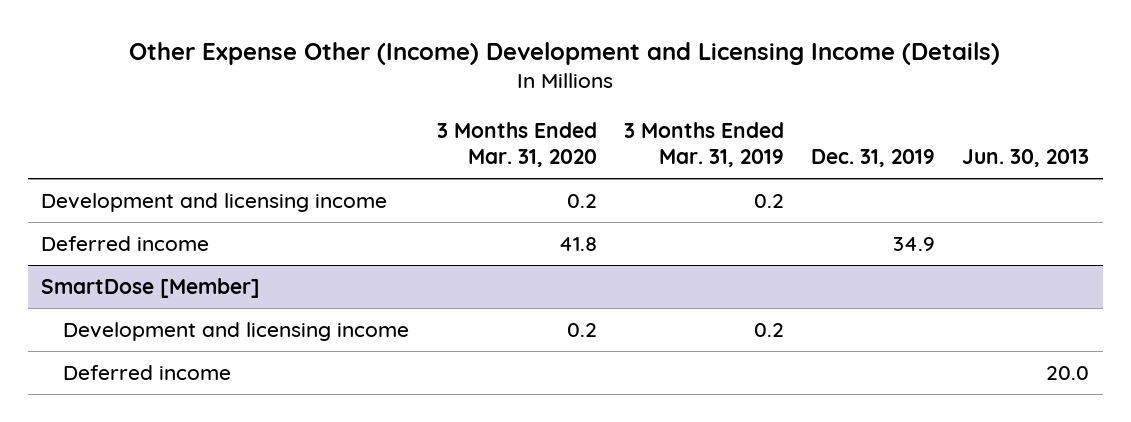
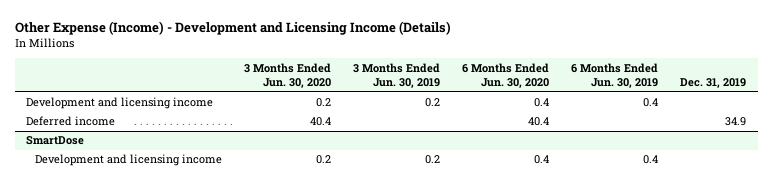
- Other Expense Other (Income) Development and Licensing Income (Details)
+ Other Expense (Income) - Development and Licensing Income (Details)
- | 3 Months Ended Mar. 31, 2020 | 3 Months Ended Mar. 31, 2019 | Dec. 31, 2019 | Jun. 30, 2013
+ | 3 Months Ended Jun. 30, 2020 | 3 Months Ended Jun. 30, 2019 | 6 Months Ended Jun. 30, 2020 | 6 Months Ended Jun. 30, 2019 | Dec. 31, 2019
- SmartDose [Member]
+ SmartDose
- Deferred income | | | | 20.0

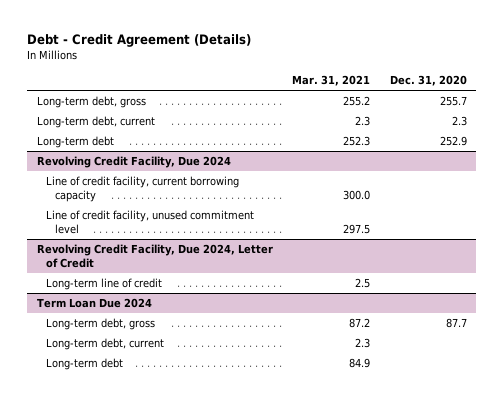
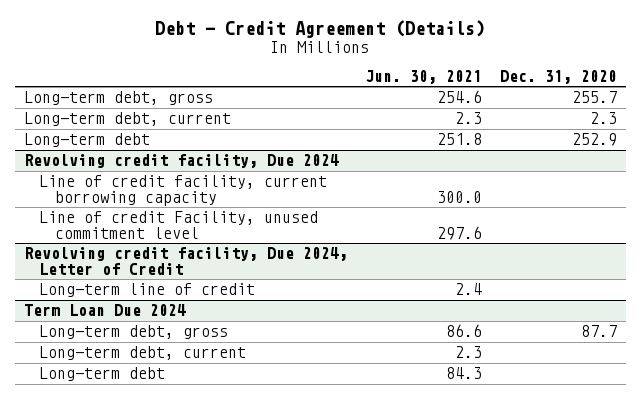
- | Mar. 31, 2021 | Dec. 31, 2020
+ | Jun. 30, 2021 | Dec. 31, 2020
- Revolving Credit Facility, Due 2024
+ Revolving credit facility, Due 2024
- Line of credit facility, unused commitment level | 297.5 |
- Revolving Credit Facility, Due 2024, Letter of Credit
+ Line of credit Facility, unused commitment level | 297.6 |
+ Revolving credit facility, Due 2024, Letter of Credit

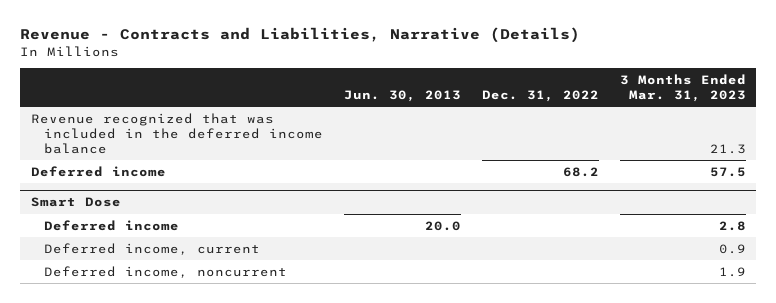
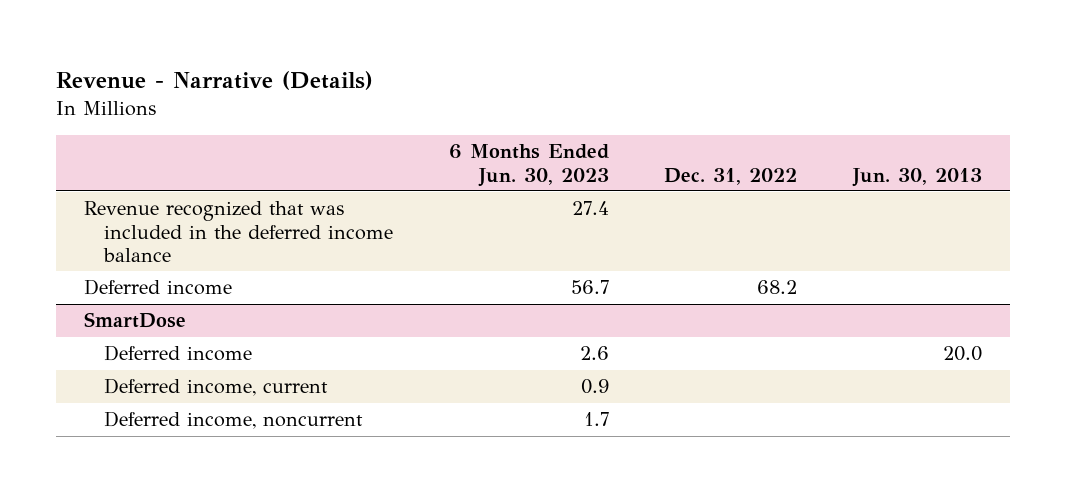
- Revenue - Contracts and Liabilities, Narrative (Details)
+ Revenue - Narrative (Details)
- | Jun. 30, 2013 | Dec. 31, 2022 | 3 Months Ended Mar. 31, 2023
+ | 6 Months Ended Jun. 30, 2023 | Dec. 31, 2022 | Jun. 30, 2013
- Smart Dose
+ SmartDose

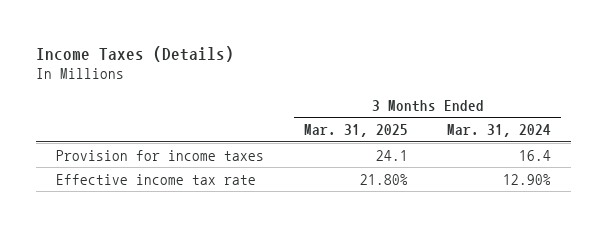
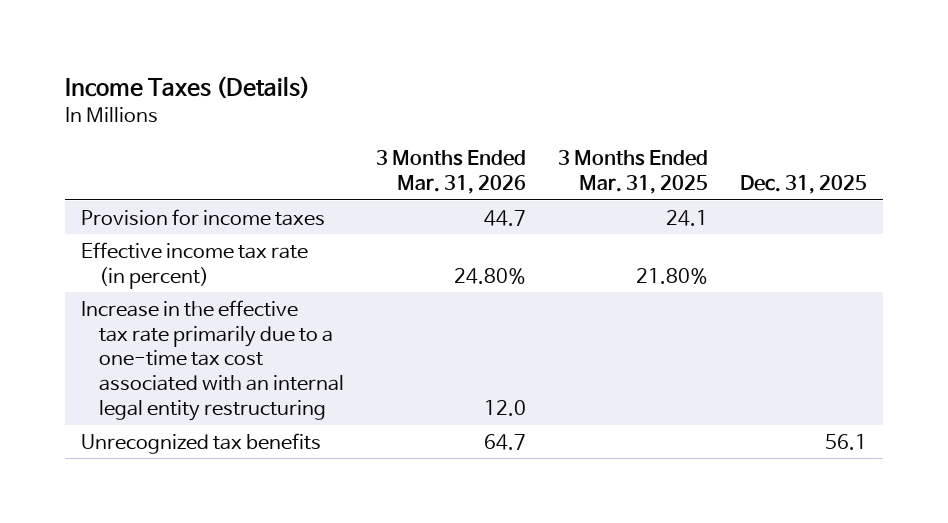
- | 3 Months Ended Mar. 31, 2025 | 3 Months Ended Mar. 31, 2024
+ | 3 Months Ended Mar. 31, 2026 | 3 Months Ended Mar. 31, 2025 | Dec. 31, 2025
- Effective income tax rate | 21.80% | 12.90%
+ Effective income tax rate (in percent) | 24.80% | 21.80% |
+ Increase in the effective tax rate primarily due to a one-time tax cost associated with an internal legal entity restructuring | 12.0 | |
+ Unrecognized tax benefits | 64.7 | | 56.1

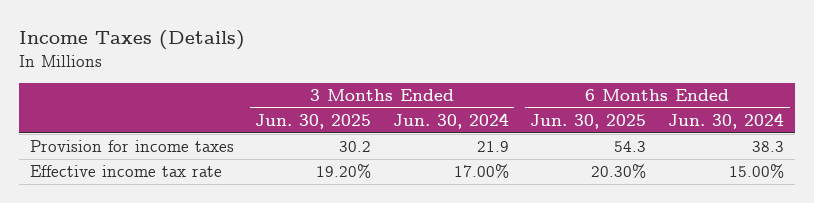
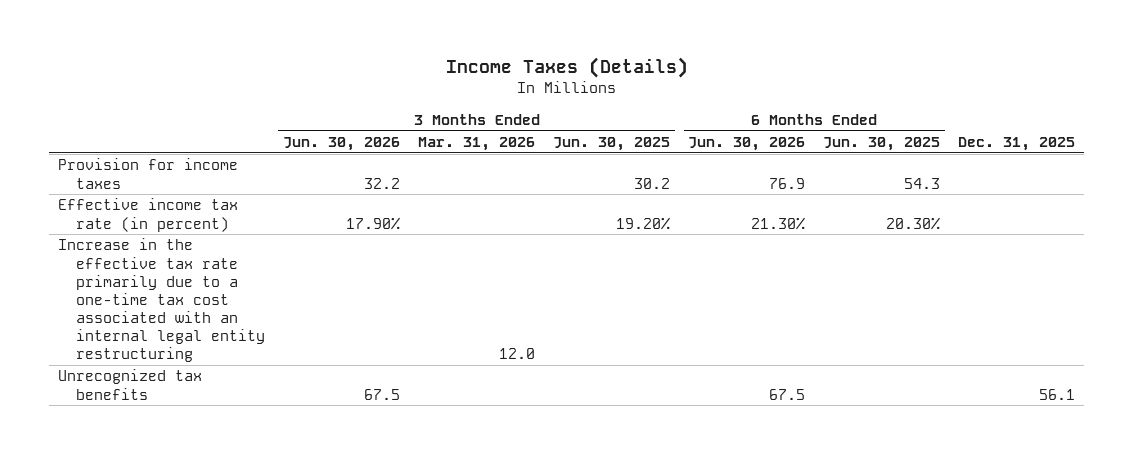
- | 3 Months Ended Jun. 30, 2025 | 3 Months Ended Jun. 30, 2024 | 6 Months Ended Jun. 30, 2025 | 6 Months Ended Jun. 30, 2024
+ | 3 Months Ended Jun. 30, 2026 | 3 Months Ended Mar. 31, 2026 | 3 Months Ended Jun. 30, 2025 | 6 Months Ended Jun. 30, 2026 | 6 Months Ended Jun. 30, 2025 | Dec. 31, 2025
- Effective income tax rate | 19.20% | 17.00% | 20.30% | 15.00%
+ Effective income tax rate (in percent) | 17.90% | | 19.20% | 21.30% | 20.30% |
+ Increase in the effective tax rate primarily due to a one-time tax cost associated with an internal legal entity restructuring | | 12.0 | | | |
+ Unrecognized tax benefits | 67.5 | | | 67.5 | | 56.1

